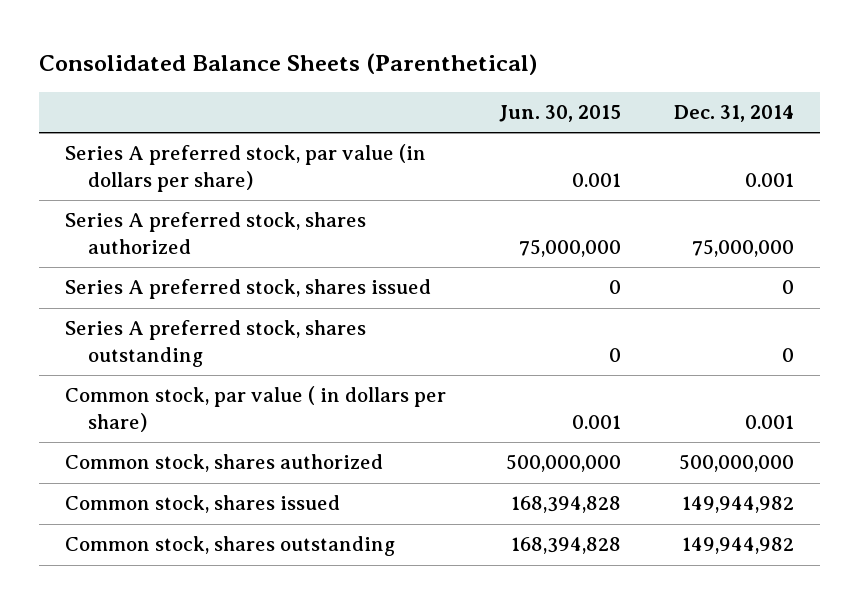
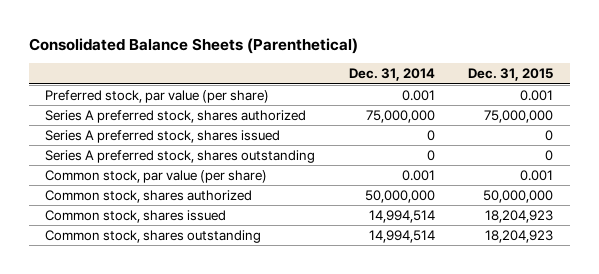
- | Jun. 30, 2015 | Dec. 31, 2014
+ | Dec. 31, 2014 | Dec. 31, 2015
- Series A preferred stock, par value (in dollars per share) | 0.001 | 0.001
+ Preferred stock, par value (per share) | 0.001 | 0.001
- Common stock, par value ( in dollars per share) | 0.001 | 0.001
- Common stock, shares authorized | 500,000,000 | 500,000,000
- Common stock, shares issued | 168,394,828 | 149,944,982
- Common stock, shares outstanding | 168,394,828 | 149,944,982
+ Common stock, par value (per share) | 0.001 | 0.001
+ Common stock, shares authorized | 50,000,000 | 50,000,000
+ Common stock, shares issued | 14,994,514 | 18,204,923
+ Common stock, shares outstanding | 14,994,514 | 18,204,923

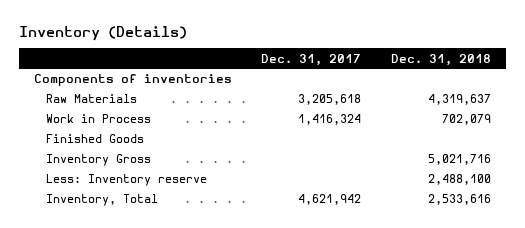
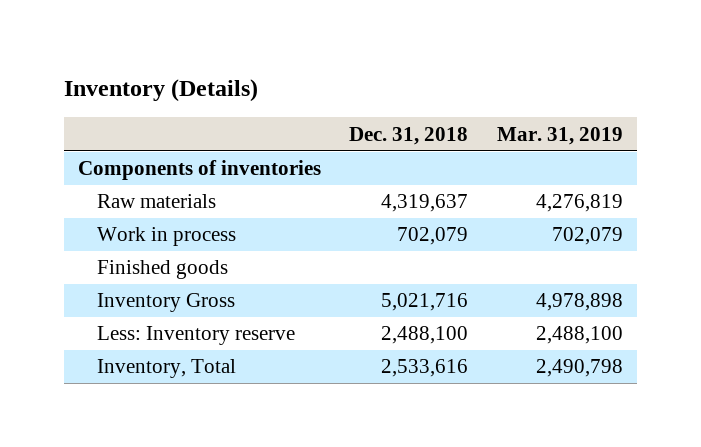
- | Dec. 31, 2017 | Dec. 31, 2018
+ | Dec. 31, 2018 | Mar. 31, 2019
- Raw Materials | 3,205,618 | 4,319,637
- Work in Process | 1,416,324 | 702,079
- Finished Goods
+ Raw materials | 4,319,637 | 4,276,819
+ Work in process | 702,079 | 702,079
+ Finished goods

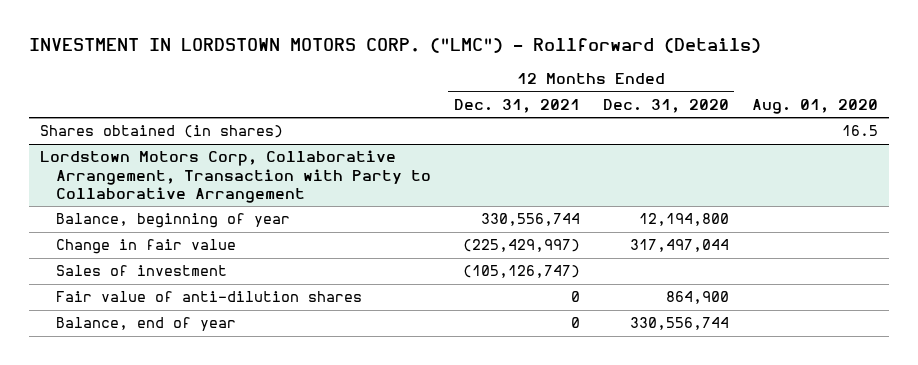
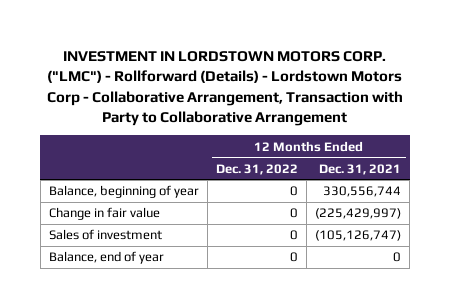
- INVESTMENT IN LORDSTOWN MOTORS CORP. ("LMC") - Rollforward (Details)
+ INVESTMENT IN LORDSTOWN MOTORS CORP. ("LMC") - Rollforward (Details) - Lordstown Motors Corp - Collaborative Arrangement, Transaction with Party to Collaborative Arrangement
- | 12 Months Ended Dec. 31, 2021 | 12 Months Ended Dec. 31, 2020 | Aug. 01, 2020
+ | 12 Months Ended Dec. 31, 2022 | 12 Months Ended Dec. 31, 2021
- Shares obtained (in shares) | | | 16.5
- Lordstown Motors Corp, Collaborative Arrangement, Transaction with Party to Collaborative Arrangement
- Fair value of anti-dilution shares | 0 | 864,900 |

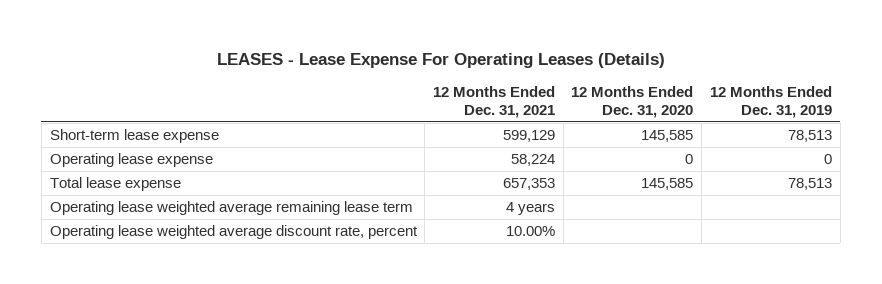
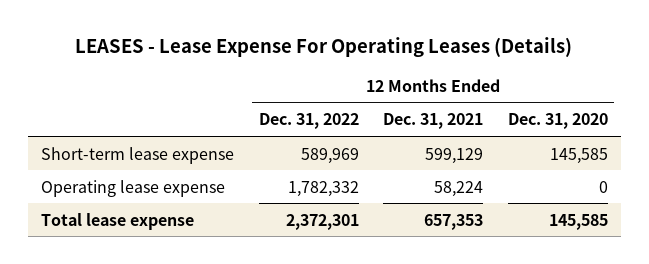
- | 12 Months Ended Dec. 31, 2021 | 12 Months Ended Dec. 31, 2020 | 12 Months Ended Dec. 31, 2019
+ | 12 Months Ended Dec. 31, 2022 | 12 Months Ended Dec. 31, 2021 | 12 Months Ended Dec. 31, 2020
- Operating lease weighted average remaining lease term | 4 years | |
- Operating lease weighted average discount rate, percent | 10.00% | |

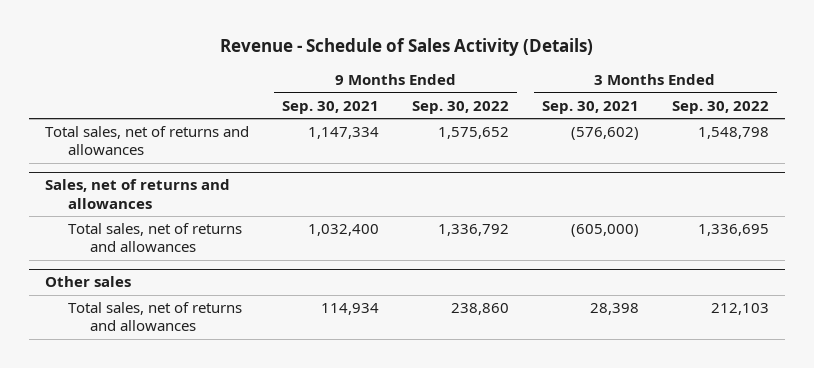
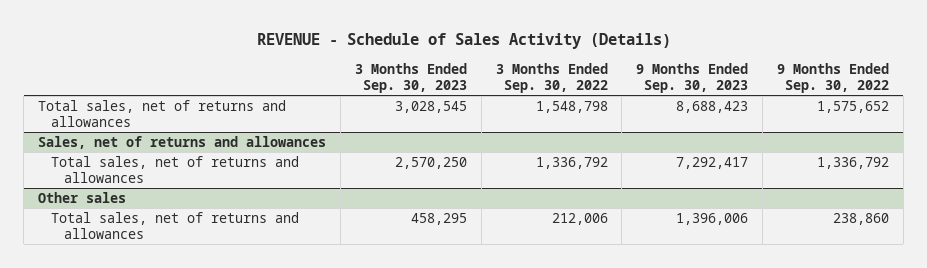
- Revenue - Schedule of Sales Activity (Details)
+ REVENUE - Schedule of Sales Activity (Details)
- | 9 Months Ended Sep. 30, 2021 | 9 Months Ended Sep. 30, 2022 | 3 Months Ended Sep. 30, 2021 | 3 Months Ended Sep. 30, 2022
+ | 3 Months Ended Sep. 30, 2023 | 3 Months Ended Sep. 30, 2022 | 9 Months Ended Sep. 30, 2023 | 9 Months Ended Sep. 30, 2022
@ Sales, net of returns and allowances
- Total sales, net of returns and allowances | 1,032,400 | 1,336,792 | (605,000) | 1,336,695
+ Total sales, net of returns and allowances | 2,570,250 | 1,336,792 | 7,292,417 | 1,336,792
@ Other sales
- Total sales, net of returns and allowances | 114,934 | 238,860 | 28,398 | 212,103
+ Total sales, net of returns and allowances | 458,295 | 212,006 | 1,396,006 | 238,860

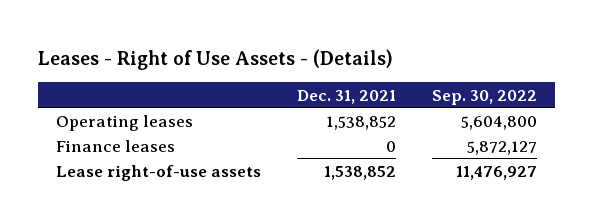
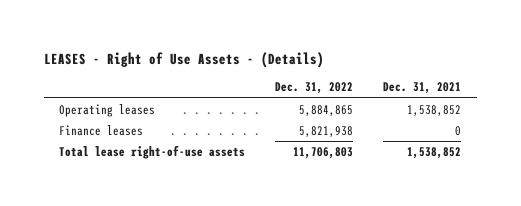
- Leases - Right of Use Assets - (Details)
+ LEASES - Right of Use Assets - (Details)
- | Dec. 31, 2021 | Sep. 30, 2022
+ | Dec. 31, 2022 | Dec. 31, 2021
- Lease right-of-use assets | 1,538,852 | 11,476,927
+ Total lease right-of-use assets | 11,706,803 | 1,538,852

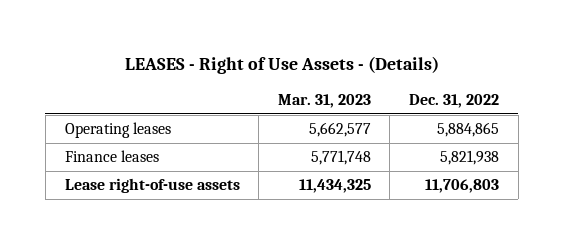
- | Dec. 31, 2022 | Dec. 31, 2021
+ | Mar. 31, 2023 | Dec. 31, 2022
- Total lease right-of-use assets | 11,706,803 | 1,538,852
+ Lease right-of-use assets | 11,434,325 | 11,706,803

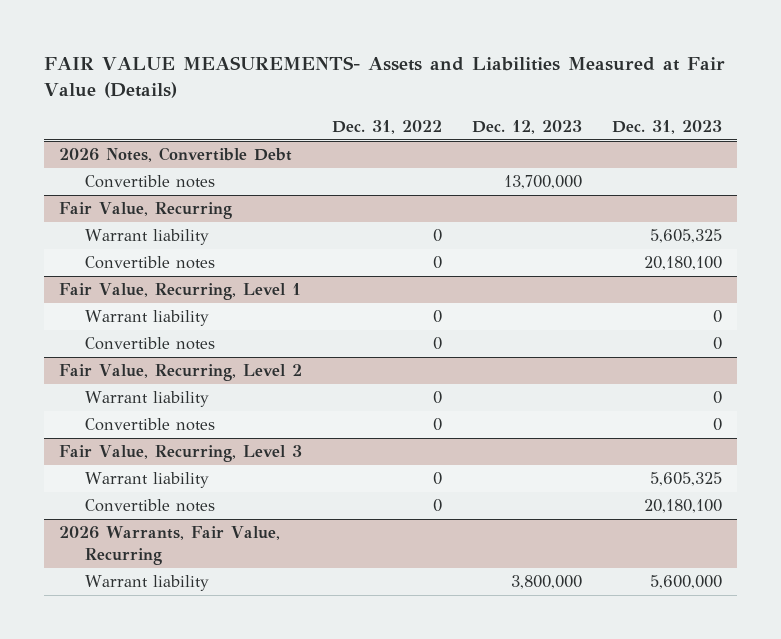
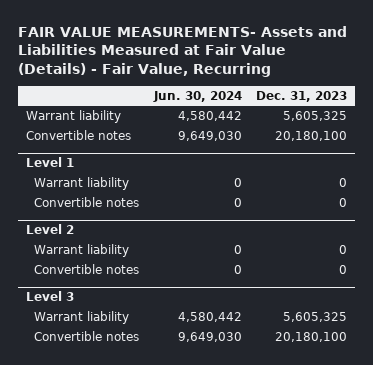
- FAIR VALUE MEASUREMENTS- Assets and Liabilities Measured at Fair Value (Details)
+ FAIR VALUE MEASUREMENTS- Assets and Liabilities Measured at Fair Value (Details) - Fair Value, Recurring
- | Dec. 31, 2022 | Dec. 12, 2023 | Dec. 31, 2023
+ | Jun. 30, 2024 | Dec. 31, 2023
- 2026 Notes, Convertible Debt
- Convertible notes | | 13,700,000 |
- Fair Value, Recurring
- Fair Value, Recurring, Level 1
+ Level 1
- Fair Value, Recurring, Level 2
+ Level 2
- Fair Value, Recurring, Level 3
+ Level 3
- 2026 Warrants, Fair Value, Recurring
- Warrant liability | | 3,800,000 | 5,600,000

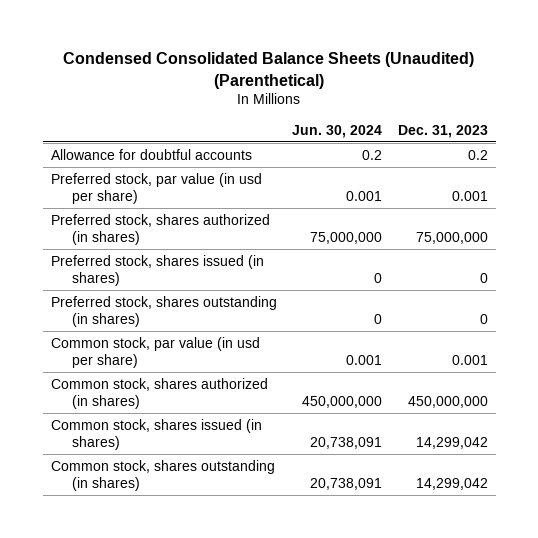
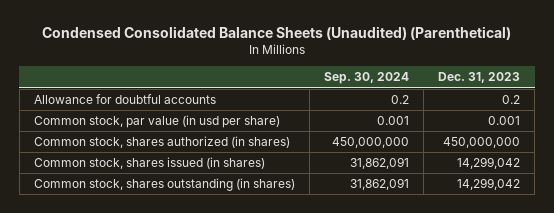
- | Jun. 30, 2024 | Dec. 31, 2023
+ | Sep. 30, 2024 | Dec. 31, 2023
- Preferred stock, par value (in usd per share) | 0.001 | 0.001
- Preferred stock, shares authorized (in shares) | 75,000,000 | 75,000,000
- Preferred stock, shares issued (in shares) | 0 | 0
- Preferred stock, shares outstanding (in shares) | 0 | 0

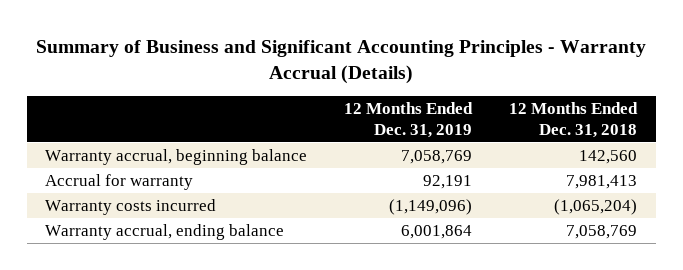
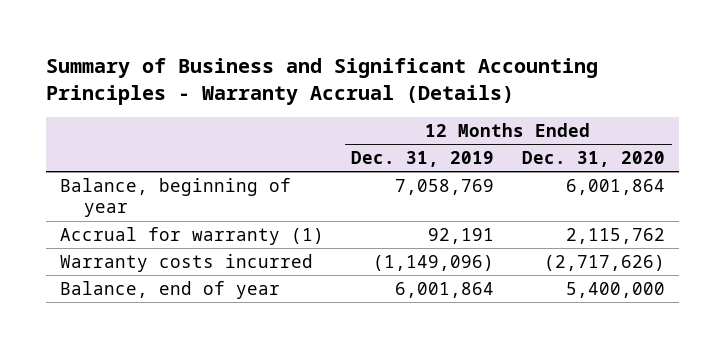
- | 12 Months Ended Dec. 31, 2019 | 12 Months Ended Dec. 31, 2018
+ | 12 Months Ended Dec. 31, 2019 | 12 Months Ended Dec. 31, 2020
- Warranty accrual, beginning balance | 7,058,769 | 142,560
- Accrual for warranty | 92,191 | 7,981,413
+ Balance, beginning of year | 7,058,769 | 6,001,864
+ Accrual for warranty (1) | 92,191 | 2,115,762
- Warranty accrual, ending balance | 6,001,864 | 7,058,769
+ Balance, end of year | 6,001,864 | 5,400,000

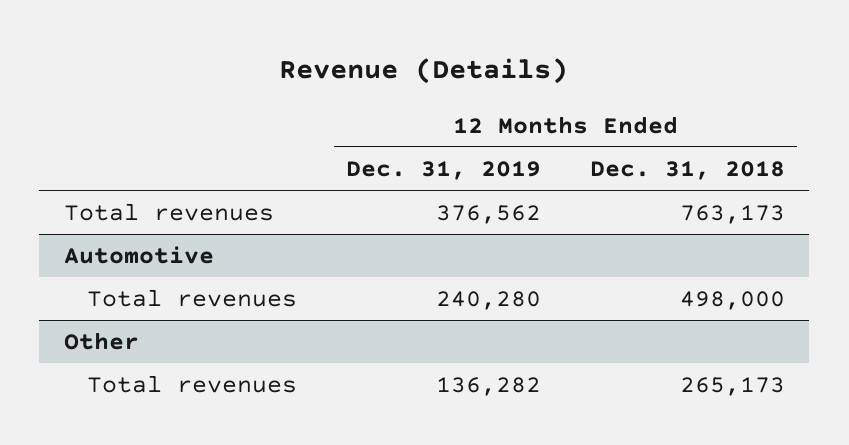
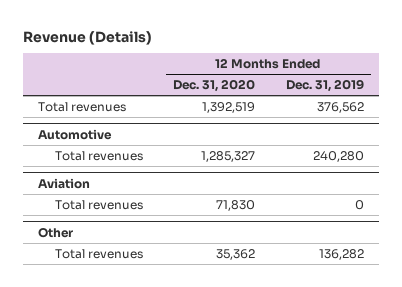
- | 12 Months Ended Dec. 31, 2019 | 12 Months Ended Dec. 31, 2018
+ | 12 Months Ended Dec. 31, 2020 | 12 Months Ended Dec. 31, 2019
+ Aviation
+ Total revenues | 71,830 | 0

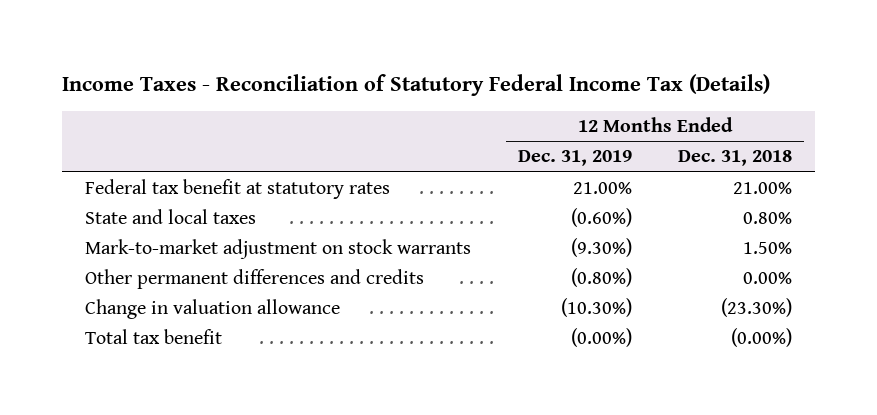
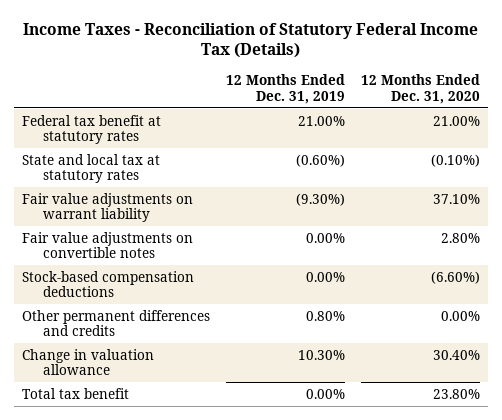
- | 12 Months Ended Dec. 31, 2019 | 12 Months Ended Dec. 31, 2018
+ | 12 Months Ended Dec. 31, 2019 | 12 Months Ended Dec. 31, 2020
- State and local taxes | (0.60%) | 0.80%
- Mark-to-market adjustment on stock warrants | (9.30%) | 1.50%
- Other permanent differences and credits | (0.80%) | 0.00%
- Change in valuation allowance | (10.30%) | (23.30%)
- Total tax benefit | (0.00%) | (0.00%)
+ State and local tax at statutory rates | (0.60%) | (0.10%)
+ Fair value adjustments on warrant liability | (9.30%) | 37.10%
+ Fair value adjustments on convertible notes | 0.00% | 2.80%
+ Stock-based compensation deductions | 0.00% | (6.60%)
+ Other permanent differences and credits | 0.80% | 0.00%
+ Change in valuation allowance | 10.30% | 30.40%
+ Total tax benefit | 0.00% | 23.80%

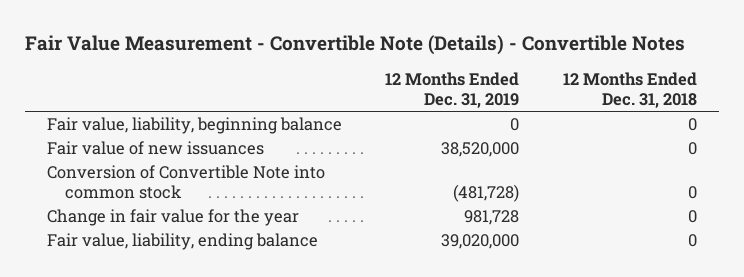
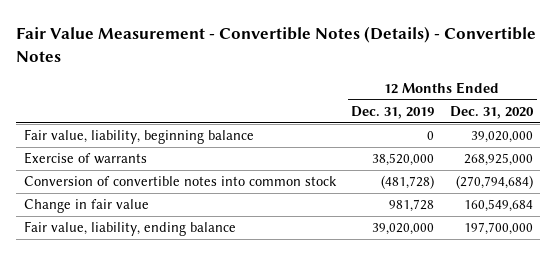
- Fair Value Measurement - Convertible Note (Details) - Convertible Notes
+ Fair Value Measurement - Convertible Notes (Details) - Convertible Notes
- | 12 Months Ended Dec. 31, 2019 | 12 Months Ended Dec. 31, 2018
+ | 12 Months Ended Dec. 31, 2019 | 12 Months Ended Dec. 31, 2020
- Fair value of new issuances | 38,520,000 | 0
- Conversion of Convertible Note into common stock | (481,728) | 0
- Change in fair value for the year | 981,728 | 0
+ Exercise of warrants | 38,520,000 | 268,925,000
+ Conversion of convertible notes into common stock | (481,728) | (270,794,684)
+ Change in fair value | 981,728 | 160,549,684

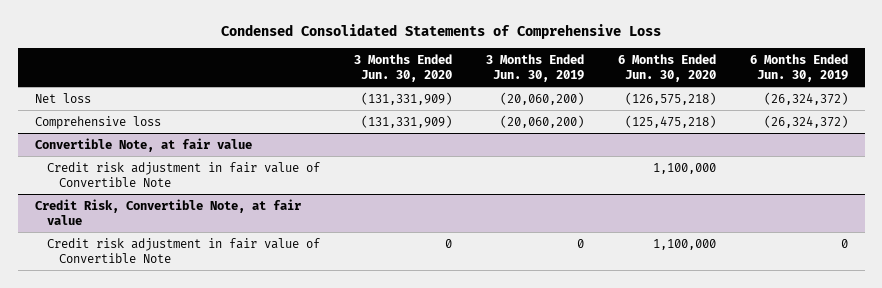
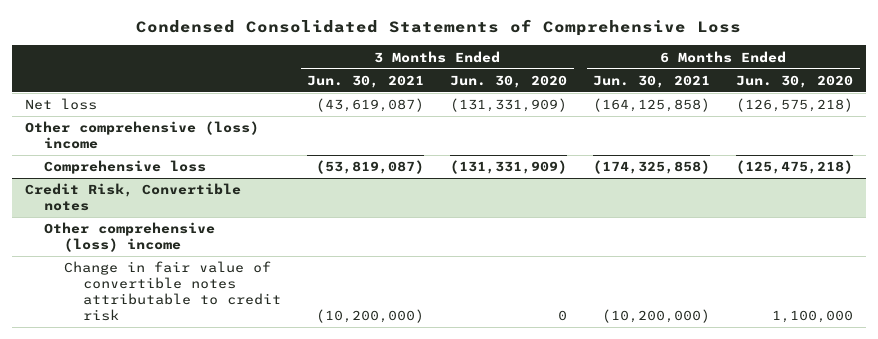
- | 3 Months Ended Jun. 30, 2020 | 3 Months Ended Jun. 30, 2019 | 6 Months Ended Jun. 30, 2020 | 6 Months Ended Jun. 30, 2019
+ | 3 Months Ended Jun. 30, 2021 | 3 Months Ended Jun. 30, 2020 | 6 Months Ended Jun. 30, 2021 | 6 Months Ended Jun. 30, 2020
+ Other comprehensive (loss) income
- Convertible Note, at fair value
- Credit risk adjustment in fair value of Convertible Note | | | 1,100,000 |
- Credit Risk, Convertible Note, at fair value
- Credit risk adjustment in fair value of Convertible Note | 0 | 0 | 1,100,000 | 0
+ Credit Risk, Convertible notes
+ Other comprehensive (loss) income
+ Change in fair value of convertible notes attributable to credit risk | (10,200,000) | 0 | (10,200,000) | 1,100,000

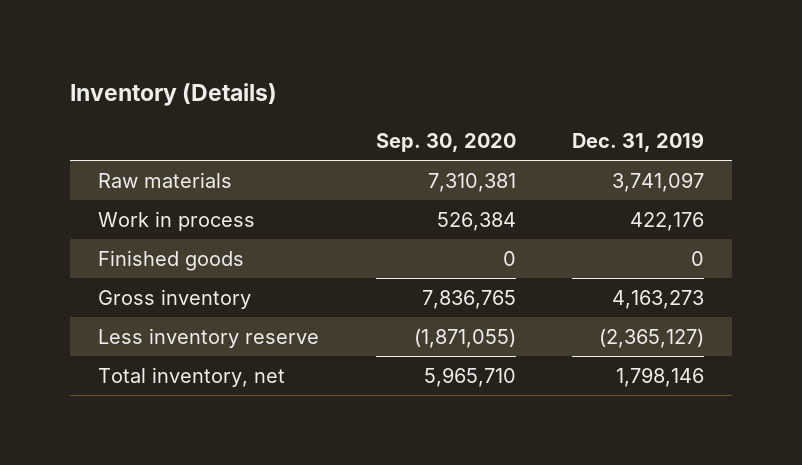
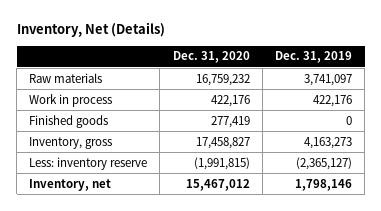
- Inventory (Details)
+ Inventory, Net (Details)
- | Sep. 30, 2020 | Dec. 31, 2019
+ | Dec. 31, 2020 | Dec. 31, 2019
- Gross inventory | 7,836,765 | 4,163,273
- Less inventory reserve | (1,871,055) | (2,365,127)
- Total inventory, net | 5,965,710 | 1,798,146
+ Inventory, gross | 17,458,827 | 4,163,273
+ Less: inventory reserve | (1,991,815) | (2,365,127)
+ Inventory, net | 15,467,012 | 1,798,146

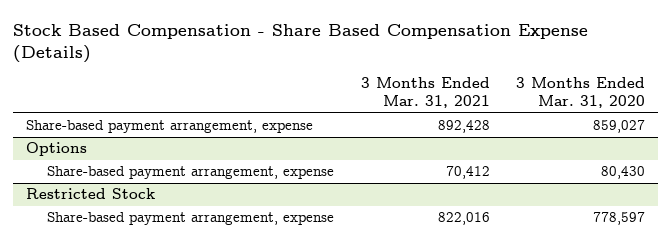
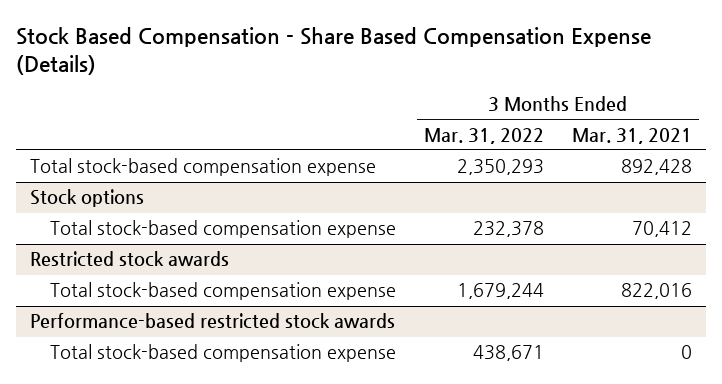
- | 3 Months Ended Mar. 31, 2021 | 3 Months Ended Mar. 31, 2020
+ | 3 Months Ended Mar. 31, 2022 | 3 Months Ended Mar. 31, 2021
- Share-based payment arrangement, expense | 892,428 | 859,027
- Options
- Share-based payment arrangement, expense | 70,412 | 80,430
- Restricted Stock
- Share-based payment arrangement, expense | 822,016 | 778,597
+ Total stock-based compensation expense | 2,350,293 | 892,428
+ Stock options
+ Total stock-based compensation expense | 232,378 | 70,412
+ Restricted stock awards
+ Total stock-based compensation expense | 1,679,244 | 822,016
+ Performance-based restricted stock awards
+ Total stock-based compensation expense | 438,671 | 0

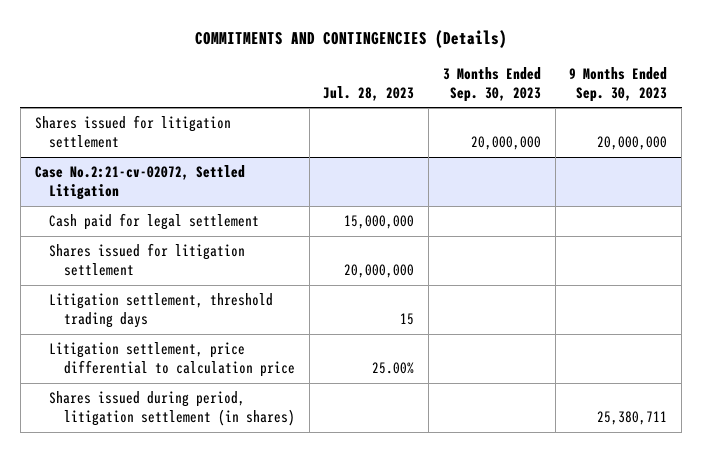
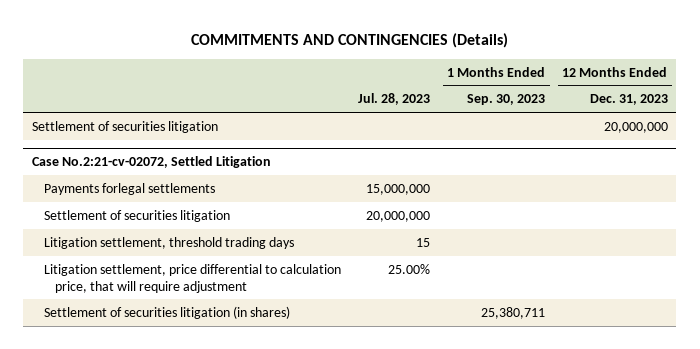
- | Jul. 28, 2023 | 3 Months Ended Sep. 30, 2023 | 9 Months Ended Sep. 30, 2023
+ | Jul. 28, 2023 | 1 Months Ended Sep. 30, 2023 | 12 Months Ended Dec. 31, 2023
- Shares issued for litigation settlement | | 20,000,000 | 20,000,000
+ Settlement of securities litigation | | | 20,000,000
@ Case No.2:21-cv-02072, Settled Litigation
- Cash paid for legal settlement | 15,000,000 | |
- Shares issued for litigation settlement | 20,000,000 | |
+ Payments forlegal settlements | 15,000,000 | |
+ Settlement of securities litigation | 20,000,000 | |
- Litigation settlement, price differential to calculation price | 25.00% | |
- Shares issued during period, litigation settlement (in shares) | | | 25,380,711
+ Litigation settlement, price differential to calculation price, that will require adjustment | 25.00% | |
+ Settlement of securities litigation (in shares) | | 25,380,711 |

